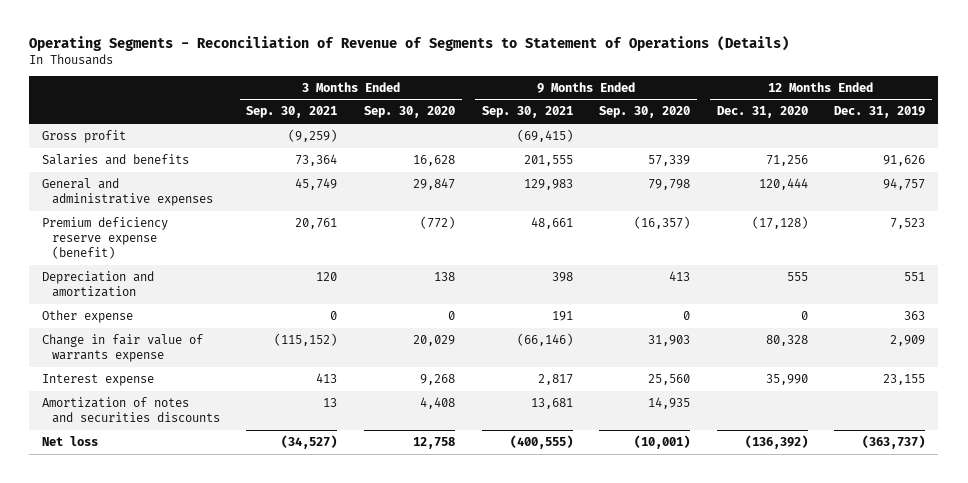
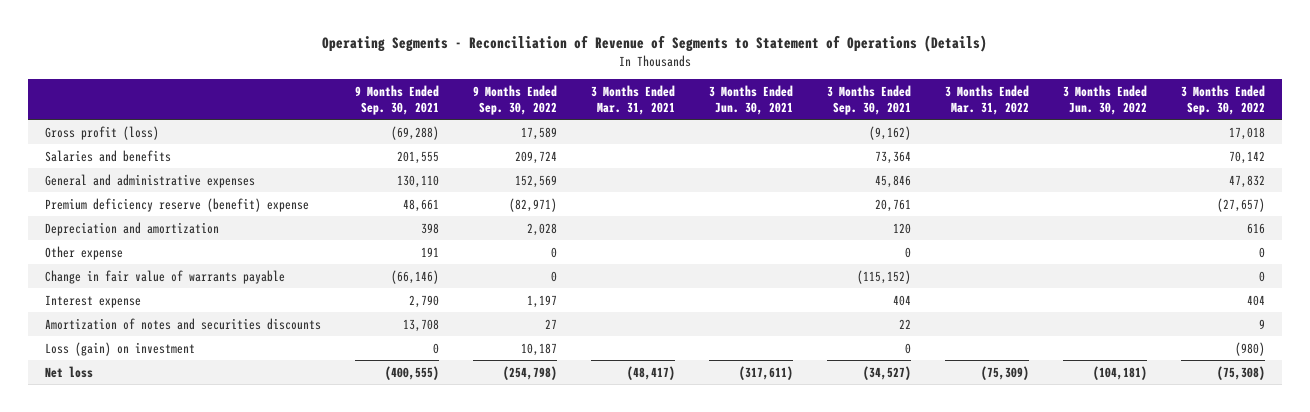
- | 3 Months Ended Sep. 30, 2021 | 3 Months Ended Sep. 30, 2020 | 9 Months Ended Sep. 30, 2021 | 9 Months Ended Sep. 30, 2020 | 12 Months Ended Dec. 31, 2020 | 12 Months Ended Dec. 31, 2019
+ | 9 Months Ended Sep. 30, 2021 | 9 Months Ended Sep. 30, 2022 | 3 Months Ended Mar. 31, 2021 | 3 Months Ended Jun. 30, 2021 | 3 Months Ended Sep. 30, 2021 | 3 Months Ended Mar. 31, 2022 | 3 Months Ended Jun. 30, 2022 | 3 Months Ended Sep. 30, 2022
- Gross profit | (9,259) | | (69,415) | | |
+ Gross profit (loss) | (69,288) | 17,589 | | | (9,162) | | | 17,018
- General and administrative expenses | 45,749 | 29,847 | 129,983 | 79,798 | 120,444 | 94,757
- Premium deficiency reserve expense (benefit) | 20,761 | (772) | 48,661 | (16,357) | (17,128) | 7,523
+ General and administrative expenses | 130,110 | 152,569 | | | 45,846 | | | 47,832
+ Premium deficiency reserve (benefit) expense | 48,661 | (82,971) | | | 20,761 | | | (27,657)
- Change in fair value of warrants expense | (115,152) | 20,029 | (66,146) | 31,903 | 80,328 | 2,909
- Interest expense | 413 | 9,268 | 2,817 | 25,560 | 35,990 | 23,155
- Amortization of notes and securities discounts | 13 | 4,408 | 13,681 | 14,935 | |
+ Change in fair value of warrants payable | (66,146) | 0 | | | (115,152) | | | 0
+ Interest expense | 2,790 | 1,197 | | | 404 | | | 404
+ Amortization of notes and securities discounts | 13,708 | 27 | | | 22 | | | 9
+ Loss (gain) on investment | 0 | 10,187 | | | 0 | | | (980)

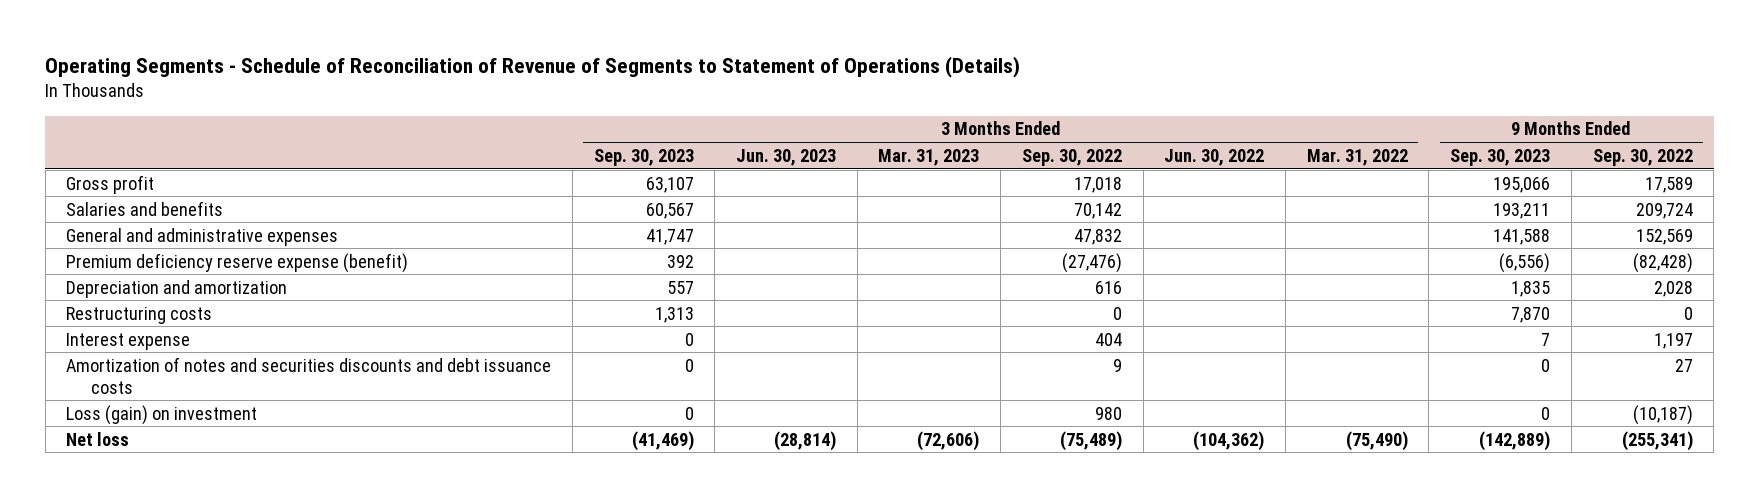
- Operating Segments - Reconciliation of Revenue of Segments to Statement of Operations (Details)
+ Operating Segments - Schedule of Reconciliation of Revenue of Segments to Statement of Operations (Details)
- | 9 Months Ended Sep. 30, 2021 | 9 Months Ended Sep. 30, 2022 | 3 Months Ended Mar. 31, 2021 | 3 Months Ended Jun. 30, 2021 | 3 Months Ended Sep. 30, 2021 | 3 Months Ended Mar. 31, 2022 | 3 Months Ended Jun. 30, 2022 | 3 Months Ended Sep. 30, 2022
+ | 3 Months Ended Sep. 30, 2023 | 3 Months Ended Jun. 30, 2023 | 3 Months Ended Mar. 31, 2023 | 3 Months Ended Sep. 30, 2022 | 3 Months Ended Jun. 30, 2022 | 3 Months Ended Mar. 31, 2022 | 9 Months Ended Sep. 30, 2023 | 9 Months Ended Sep. 30, 2022
- Gross profit (loss) | (69,288) | 17,589 | | | (9,162) | | | 17,018
+ Gross profit | 63,107 | | | 17,018 | | | 195,066 | 17,589
- Premium deficiency reserve (benefit) expense | 48,661 | (82,971) | | | 20,761 | | | (27,657)
+ Premium deficiency reserve expense (benefit) | 392 | | | (27,476) | | | (6,556) | (82,428)
- Other expense | 191 | 0 | | | 0 | | | 0
- Change in fair value of warrants payable | (66,146) | 0 | | | (115,152) | | | 0
+ Restructuring costs | 1,313 | | | 0 | | | 7,870 | 0
- Amortization of notes and securities discounts | 13,708 | 27 | | | 22 | | | 9
- Loss (gain) on investment | 0 | 10,187 | | | 0 | | | (980)
- Net loss | (400,555) | (254,798) | (48,417) | (317,611) | (34,527) | (75,309) | (104,181) | (75,308)
+ Amortization of notes and securities discounts and debt issuance costs | 0 | | | 9 | | | 0 | 27
+ Loss (gain) on investment | 0 | | | 980 | | | 0 | (10,187)
+ Net loss | (41,469) | (28,814) | (72,606) | (75,489) | (104,362) | (75,490) | (142,889) | (255,341)

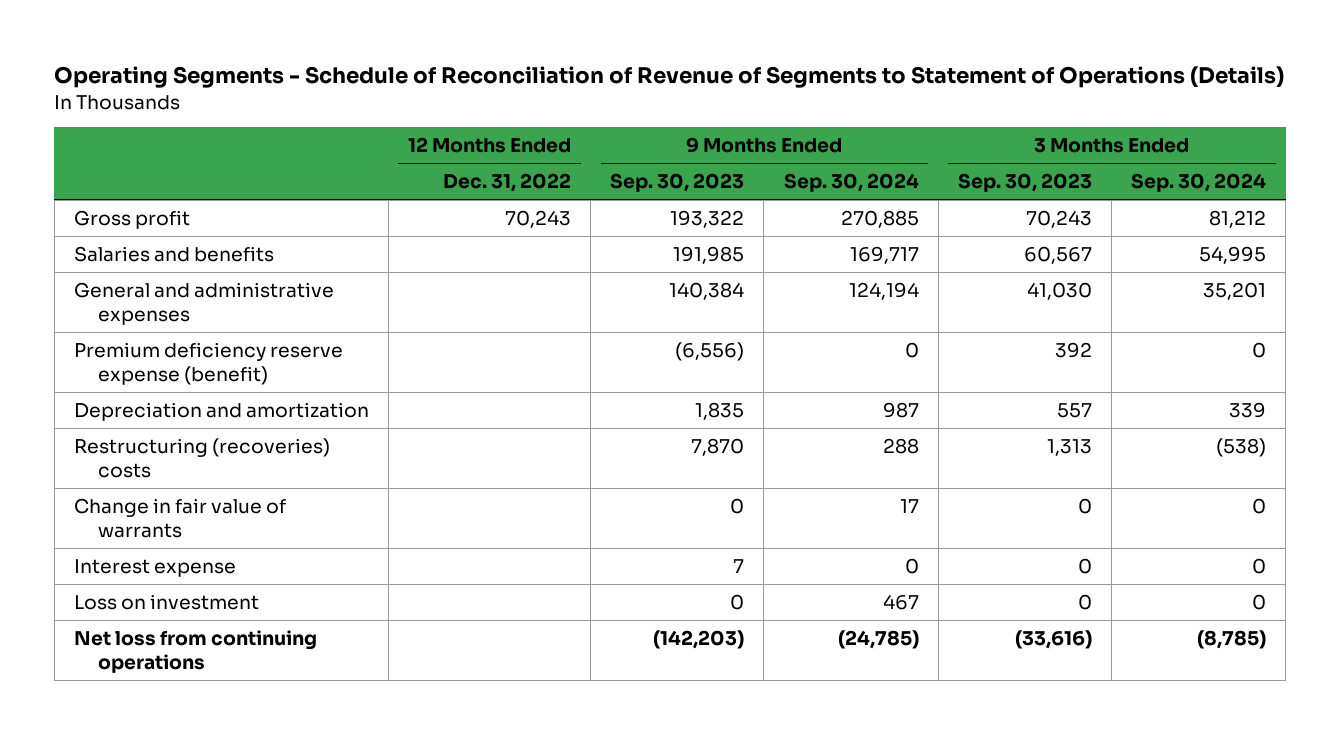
- | 3 Months Ended Sep. 30, 2023 | 3 Months Ended Jun. 30, 2023 | 3 Months Ended Mar. 31, 2023 | 3 Months Ended Sep. 30, 2022 | 3 Months Ended Jun. 30, 2022 | 3 Months Ended Mar. 31, 2022 | 9 Months Ended Sep. 30, 2023 | 9 Months Ended Sep. 30, 2022
+ | 12 Months Ended Dec. 31, 2022 | 9 Months Ended Sep. 30, 2023 | 9 Months Ended Sep. 30, 2024 | 3 Months Ended Sep. 30, 2023 | 3 Months Ended Sep. 30, 2024
- Gross profit | 63,107 | | | 17,018 | | | 195,066 | 17,589
- Salaries and benefits | 60,567 | | | 70,142 | | | 193,211 | 209,724
- General and administrative expenses | 41,747 | | | 47,832 | | | 141,588 | 152,569
+ Gross profit | 70,243 | 193,322 | 270,885 | 70,243 | 81,212
+ Salaries and benefits | | 191,985 | 169,717 | 60,567 | 54,995
+ General and administrative expenses | | 140,384 | 124,194 | 41,030 | 35,201
- Restructuring costs | 1,313 | | | 0 | | | 7,870 | 0
+ Restructuring (recoveries) costs | | 7,870 | 288 | 1,313 | (538)
+ Change in fair value of warrants | | 0 | 17 | 0 | 0
- Amortization of notes and securities discounts and debt issuance costs | 0 | | | 9 | | | 0 | 27
- Loss (gain) on investment | 0 | | | 980 | | | 0 | (10,187)
- Net loss | (41,469) | (28,814) | (72,606) | (75,489) | (104,362) | (75,490) | (142,889) | (255,341)
+ Loss on investment | | 0 | 467 | 0 | 0
+ Net loss from continuing operations | | (142,203) | (24,785) | (33,616) | (8,785)

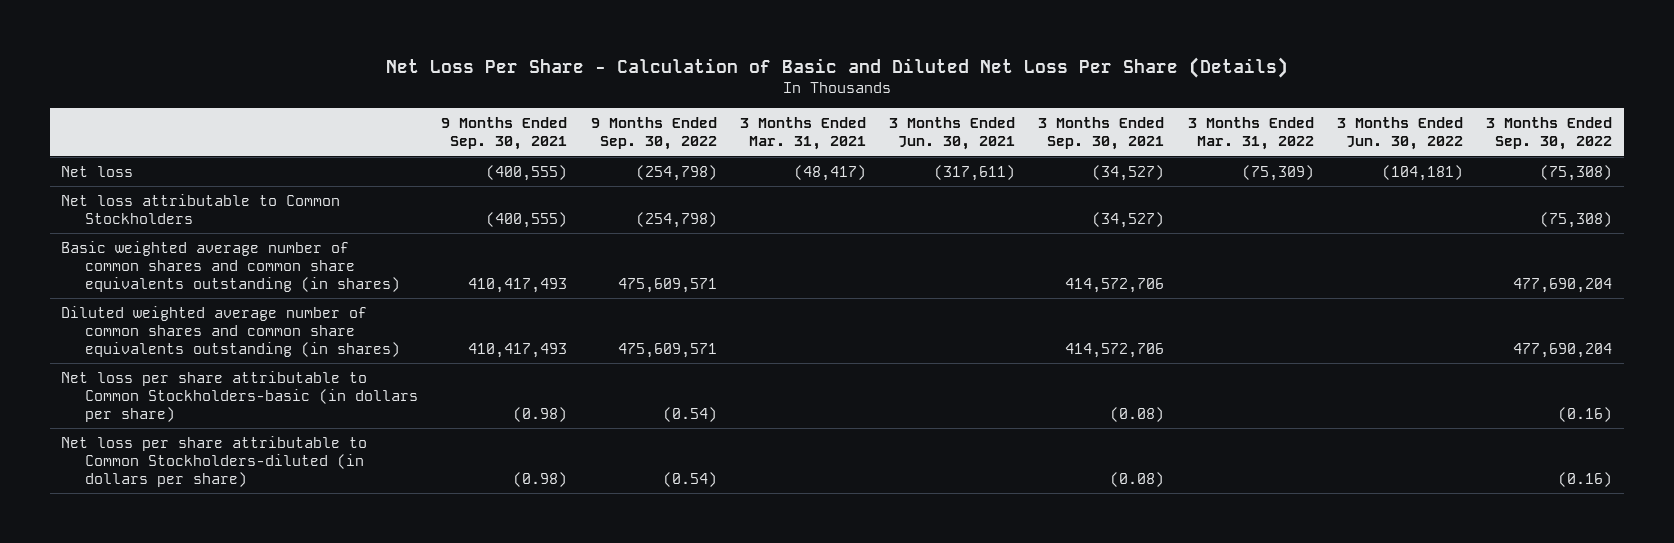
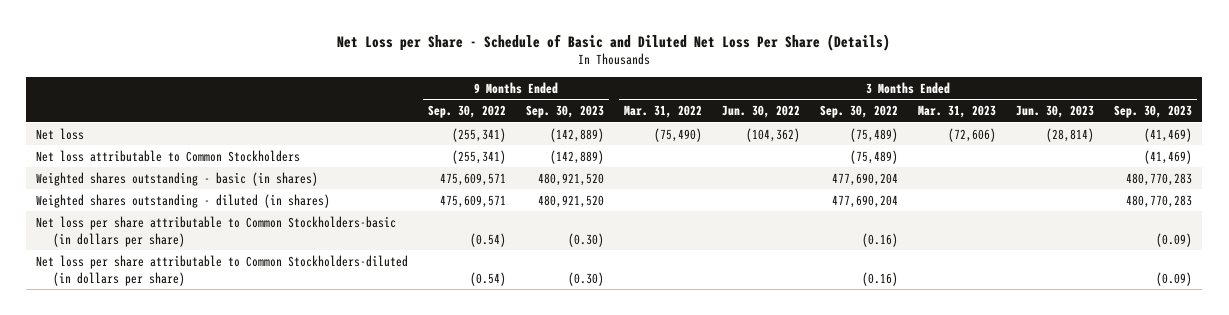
- Net Loss Per Share - Calculation of Basic and Diluted Net Loss Per Share (Details)
+ Net Loss per Share - Schedule of Basic and Diluted Net Loss Per Share (Details)
- | 9 Months Ended Sep. 30, 2021 | 9 Months Ended Sep. 30, 2022 | 3 Months Ended Mar. 31, 2021 | 3 Months Ended Jun. 30, 2021 | 3 Months Ended Sep. 30, 2021 | 3 Months Ended Mar. 31, 2022 | 3 Months Ended Jun. 30, 2022 | 3 Months Ended Sep. 30, 2022
+ | 9 Months Ended Sep. 30, 2022 | 9 Months Ended Sep. 30, 2023 | 3 Months Ended Mar. 31, 2022 | 3 Months Ended Jun. 30, 2022 | 3 Months Ended Sep. 30, 2022 | 3 Months Ended Mar. 31, 2023 | 3 Months Ended Jun. 30, 2023 | 3 Months Ended Sep. 30, 2023
- Net loss | (400,555) | (254,798) | (48,417) | (317,611) | (34,527) | (75,309) | (104,181) | (75,308)
- Net loss attributable to Common Stockholders | (400,555) | (254,798) | | | (34,527) | | | (75,308)
- Basic weighted average number of common shares and common share equivalents outstanding (in shares) | 410,417,493 | 475,609,571 | | | 414,572,706 | | | 477,690,204
- Diluted weighted average number of common shares and common share equivalents outstanding (in shares) | 410,417,493 | 475,609,571 | | | 414,572,706 | | | 477,690,204
+ Net loss | (255,341) | (142,889) | (75,490) | (104,362) | (75,489) | (72,606) | (28,814) | (41,469)
+ Net loss attributable to Common Stockholders | (255,341) | (142,889) | | | (75,489) | | | (41,469)
+ Weighted shares outstanding - basic (in shares) | 475,609,571 | 480,921,520 | | | 477,690,204 | | | 480,770,283
+ Weighted shares outstanding - diluted (in shares) | 475,609,571 | 480,921,520 | | | 477,690,204 | | | 480,770,283

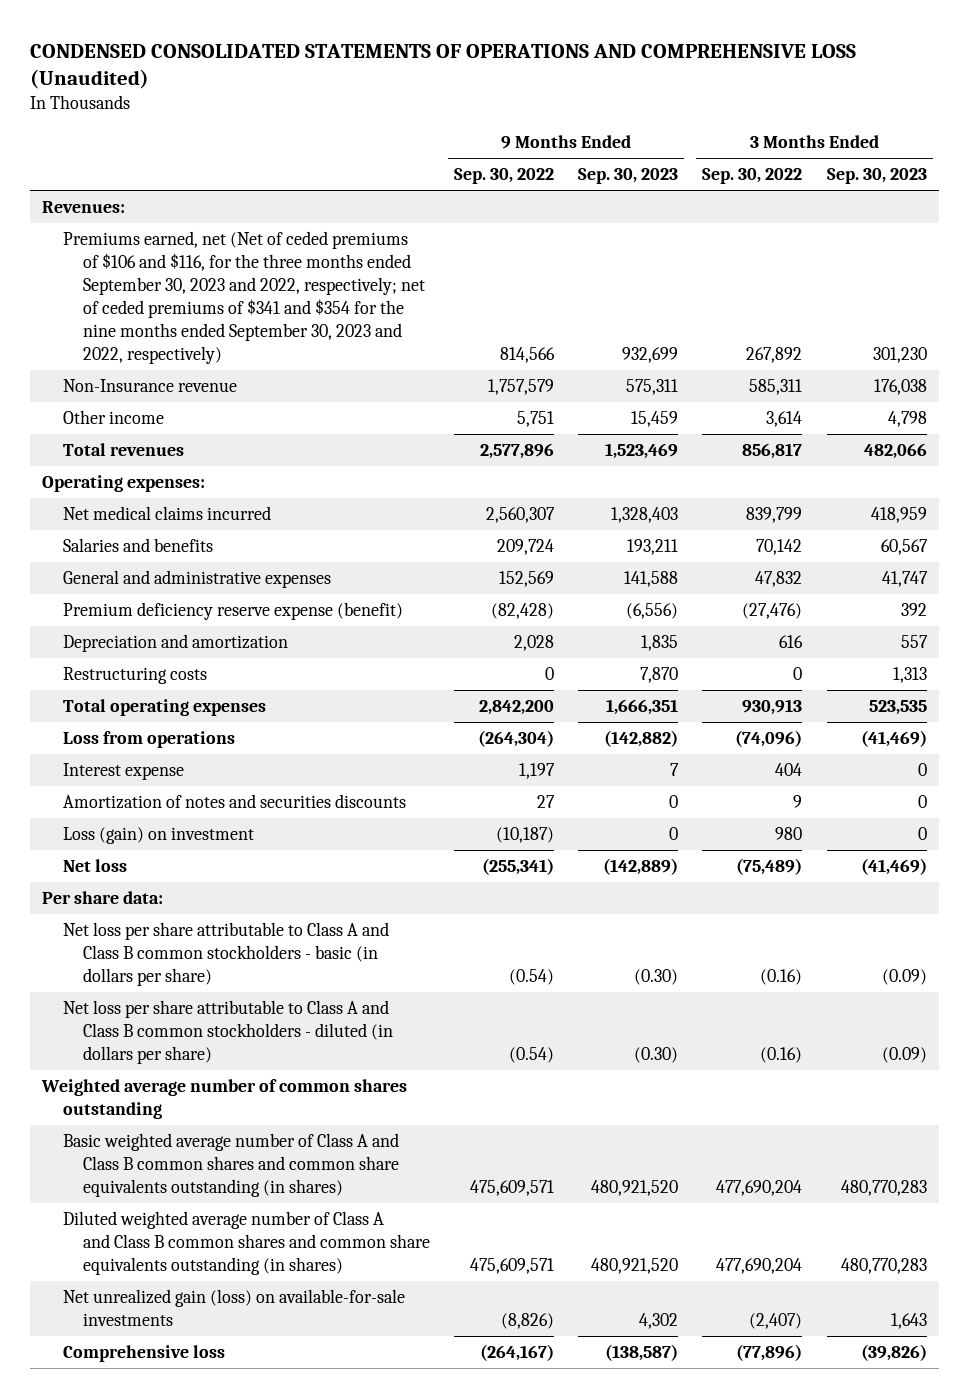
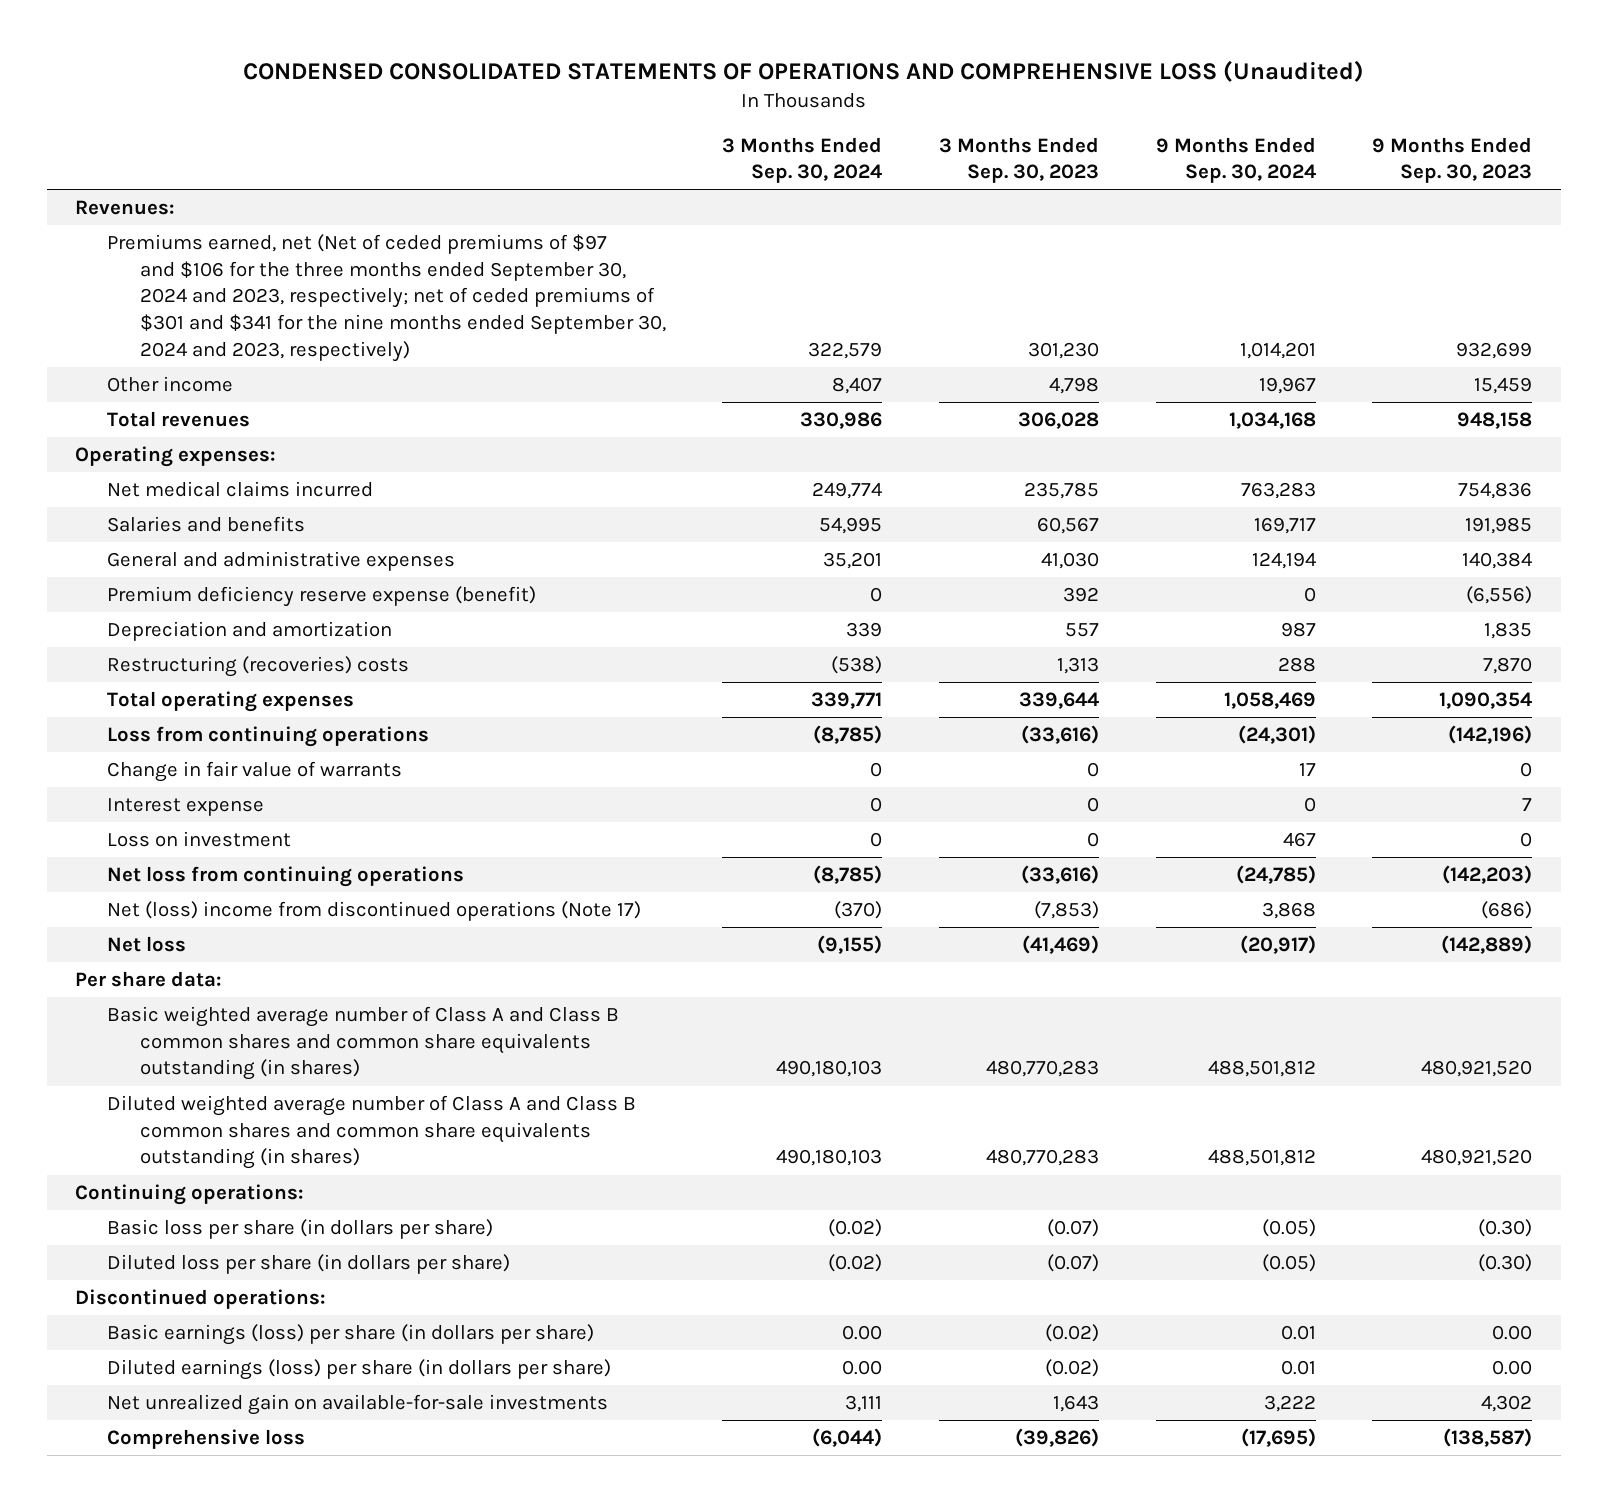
- | 9 Months Ended Sep. 30, 2022 | 9 Months Ended Sep. 30, 2023 | 3 Months Ended Sep. 30, 2022 | 3 Months Ended Sep. 30, 2023
+ | 3 Months Ended Sep. 30, 2024 | 3 Months Ended Sep. 30, 2023 | 9 Months Ended Sep. 30, 2024 | 9 Months Ended Sep. 30, 2023
- Premiums earned, net (Net of ceded premiums of $106 and $116, for the three months ended September 30, 2023 and 2022, respectively; net of ceded premiums of $341 and $354 for the nine months ended September 30, 2023 and 2022, respectively) | 814,566 | 932,699 | 267,892 | 301,230
- Non-Insurance revenue | 1,757,579 | 575,311 | 585,311 | 176,038
+ Premiums earned, net (Net of ceded premiums of $97 and $106 for the three months ended September 30, 2024 and 2023, respectively; net of ceded premiums of $301 and $341 for the nine months ended September 30, 2024 and 2023, respectively) | 322,579 | 301,230 | 1,014,201 | 932,699
- Total revenues | 2,577,896 | 1,523,469 | 856,817 | 482,066
+ Total revenues | 330,986 | 306,028 | 1,034,168 | 948,158
- Net medical claims incurred | 2,560,307 | 1,328,403 | 839,799 | 418,959
- Salaries and benefits | 209,724 | 193,211 | 70,142 | 60,567
- General and administrative expenses | 152,569 | 141,588 | 47,832 | 41,747
+ Net medical claims incurred | 249,774 | 235,785 | 763,283 | 754,836
+ Salaries and benefits | 54,995 | 60,567 | 169,717 | 191,985
+ General and administrative expenses | 35,201 | 41,030 | 124,194 | 140,384
- Restructuring costs | 0 | 7,870 | 0 | 1,313
- Total operating expenses | 2,842,200 | 1,666,351 | 930,913 | 523,535
- Loss from operations | (264,304) | (142,882) | (74,096) | (41,469)
+ Restructuring (recoveries) costs | (538) | 1,313 | 288 | 7,870
+ Total operating expenses | 339,771 | 339,644 | 1,058,469 | 1,090,354
+ Loss from continuing operations | (8,785) | (33,616) | (24,301) | (142,196)
+ Change in fair value of warrants | 0 | 0 | 17 | 0
- Amortization of notes and securities discounts | 27 | 0 | 9 | 0
- Loss (gain) on investment | (10,187) | 0 | 980 | 0
+ Loss on investment | 0 | 0 | 467 | 0
+ Net loss from continuing operations | (8,785) | (33,616) | (24,785) | (142,203)
+ Net (loss) income from discontinued operations (Note 17) | (370) | (7,853) | 3,868 | (686)
- Net loss per share attributable to Class A and Class B common stockholders - basic (in dollars per share) | (0.54) | (0.30) | (0.16) | (0.09)
- Net loss per share attributable to Class A and Class B common stockholders - diluted (in dollars per share) | (0.54) | (0.30) | (0.16) | (0.09)
- Weighted average number of common shares outstanding
- Net unrealized gain (loss) on available-for-sale investments | (8,826) | 4,302 | (2,407) | 1,643
+ Continuing operations:
+ Basic loss per share (in dollars per share) | (0.02) | (0.07) | (0.05) | (0.30)
+ Diluted loss per share (in dollars per share) | (0.02) | (0.07) | (0.05) | (0.30)
+ Discontinued operations:
+ Basic earnings (loss) per share (in dollars per share) | 0.00 | (0.02) | 0.01 | 0.00
+ Diluted earnings (loss) per share (in dollars per share) | 0.00 | (0.02) | 0.01 | 0.00
+ Net unrealized gain on available-for-sale investments | 3,111 | 1,643 | 3,222 | 4,302

